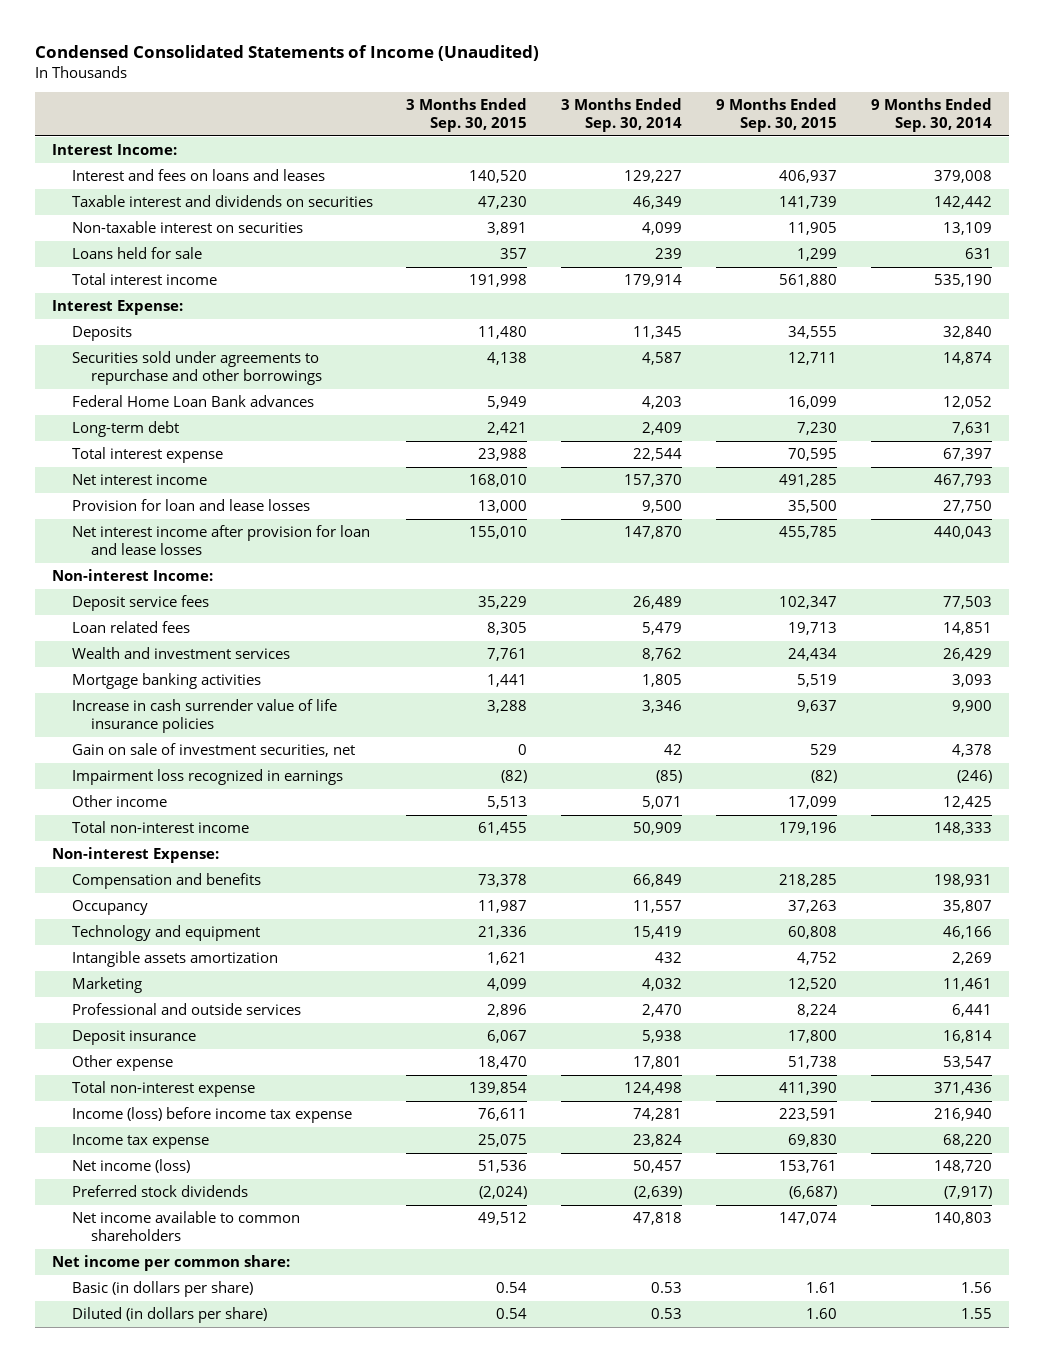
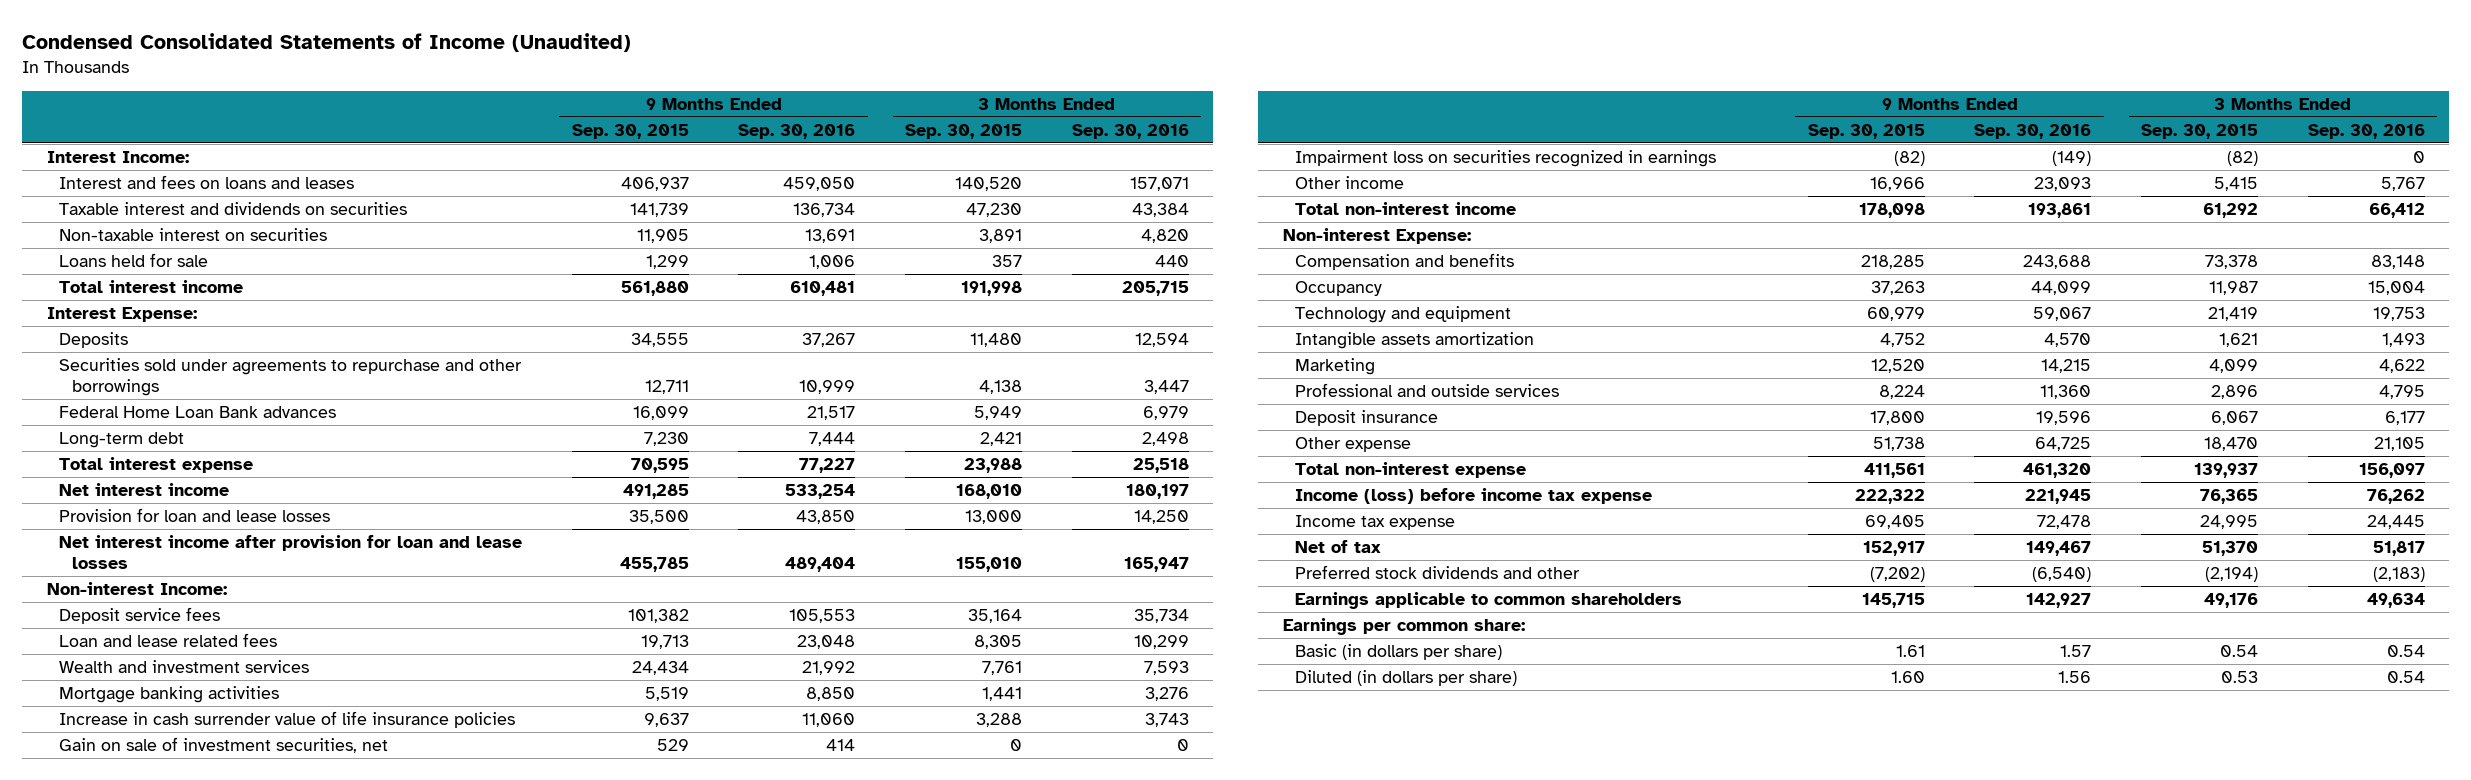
- | 3 Months Ended Sep. 30, 2015 | 3 Months Ended Sep. 30, 2014 | 9 Months Ended Sep. 30, 2015 | 9 Months Ended Sep. 30, 2014
+ | 9 Months Ended Sep. 30, 2015 | 9 Months Ended Sep. 30, 2016 | 3 Months Ended Sep. 30, 2015 | 3 Months Ended Sep. 30, 2016
- Deposit service fees | 35,229 | 26,489 | 102,347 | 77,503
- Loan related fees | 8,305 | 5,479 | 19,713 | 14,851
+ Deposit service fees | 101,382 | 105,553 | 35,164 | 35,734
+ Loan and lease related fees | 19,713 | 23,048 | 8,305 | 10,299
- Impairment loss recognized in earnings | (82) | (85) | (82) | (246)
- Other income | 5,513 | 5,071 | 17,099 | 12,425
- Total non-interest income | 61,455 | 50,909 | 179,196 | 148,333
+ Impairment loss on securities recognized in earnings | (82) | (149) | (82) | 0
+ Other income | 16,966 | 23,093 | 5,415 | 5,767
+ Total non-interest income | 178,098 | 193,861 | 61,292 | 66,412
- Technology and equipment | 21,336 | 15,419 | 60,808 | 46,166
+ Technology and equipment | 60,979 | 59,067 | 21,419 | 19,753
- Total non-interest expense | 139,854 | 124,498 | 411,390 | 371,436
- Income (loss) before income tax expense | 76,611 | 74,281 | 223,591 | 216,940
- Income tax expense | 25,075 | 23,824 | 69,830 | 68,220
- Net income (loss) | 51,536 | 50,457 | 153,761 | 148,720
- Preferred stock dividends | (2,024) | (2,639) | (6,687) | (7,917)
- Net income available to common shareholders | 49,512 | 47,818 | 147,074 | 140,803
- Net income per common share:
+ Total non-interest expense | 411,561 | 461,320 | 139,937 | 156,097
+ Income (loss) before income tax expense | 222,322 | 221,945 | 76,365 | 76,262
+ Income tax expense | 69,405 | 72,478 | 24,995 | 24,445
+ Net of tax | 152,917 | 149,467 | 51,370 | 51,817
+ Preferred stock dividends and other | (7,202) | (6,540) | (2,194) | (2,183)
+ Earnings applicable to common shareholders | 145,715 | 142,927 | 49,176 | 49,634
+ Earnings per common share:
- Diluted (in dollars per share) | 0.54 | 0.53 | 1.60 | 1.55
+ Diluted (in dollars per share) | 1.60 | 1.56 | 0.53 | 0.54

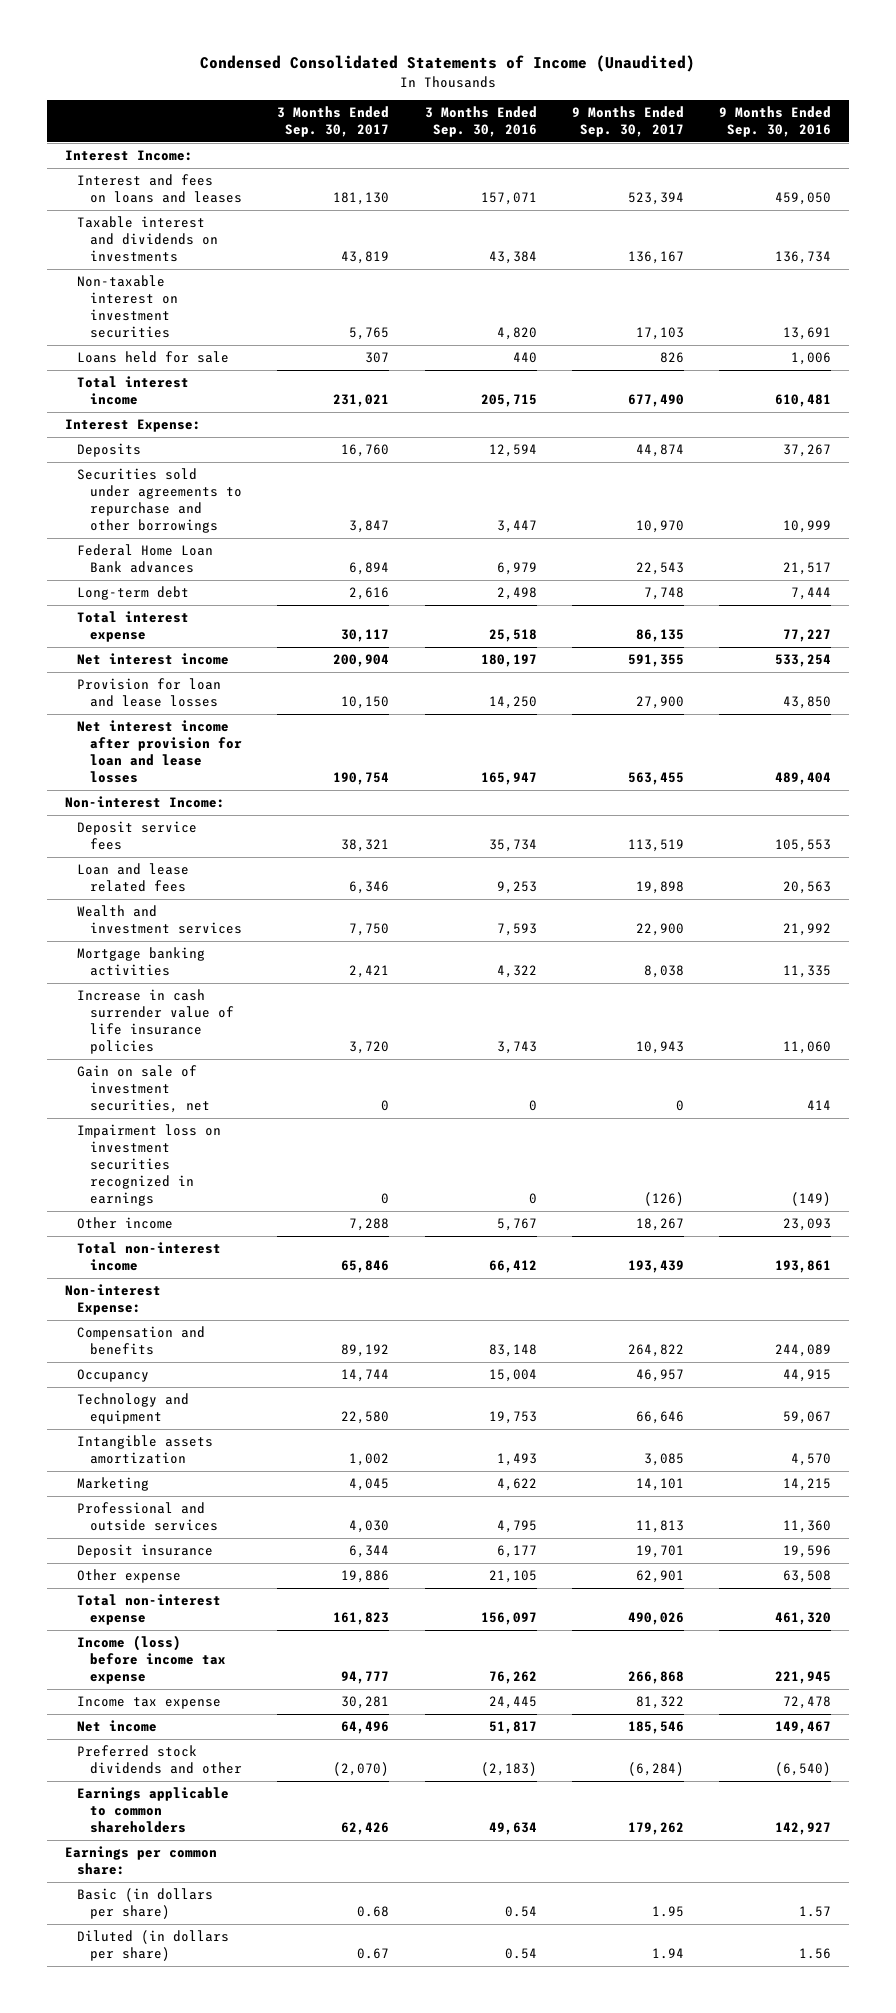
- | 9 Months Ended Sep. 30, 2015 | 9 Months Ended Sep. 30, 2016 | 3 Months Ended Sep. 30, 2015 | 3 Months Ended Sep. 30, 2016
+ | 3 Months Ended Sep. 30, 2017 | 3 Months Ended Sep. 30, 2016 | 9 Months Ended Sep. 30, 2017 | 9 Months Ended Sep. 30, 2016
- Taxable interest and dividends on securities | 141,739 | 136,734 | 47,230 | 43,384
- Non-taxable interest on securities | 11,905 | 13,691 | 3,891 | 4,820
+ Taxable interest and dividends on investments | 43,819 | 43,384 | 136,167 | 136,734
+ Non-taxable interest on investment securities | 5,765 | 4,820 | 17,103 | 13,691
- Loan and lease related fees | 19,713 | 23,048 | 8,305 | 10,299
+ Loan and lease related fees | 6,346 | 9,253 | 19,898 | 20,563
- Mortgage banking activities | 5,519 | 8,850 | 1,441 | 3,276
+ Mortgage banking activities | 2,421 | 4,322 | 8,038 | 11,335
- Impairment loss on securities recognized in earnings | (82) | (149) | (82) | 0
+ Impairment loss on investment securities recognized in earnings | 0 | 0 | (126) | (149)
- Compensation and benefits | 218,285 | 243,688 | 73,378 | 83,148
- Occupancy | 37,263 | 44,099 | 11,987 | 15,004
+ Compensation and benefits | 89,192 | 83,148 | 264,822 | 244,089
+ Occupancy | 14,744 | 15,004 | 46,957 | 44,915
- Other expense | 51,738 | 64,725 | 18,470 | 21,105
+ Other expense | 19,886 | 21,105 | 62,901 | 63,508
- Net of tax | 152,917 | 149,467 | 51,370 | 51,817
+ Net income | 64,496 | 51,817 | 185,546 | 149,467

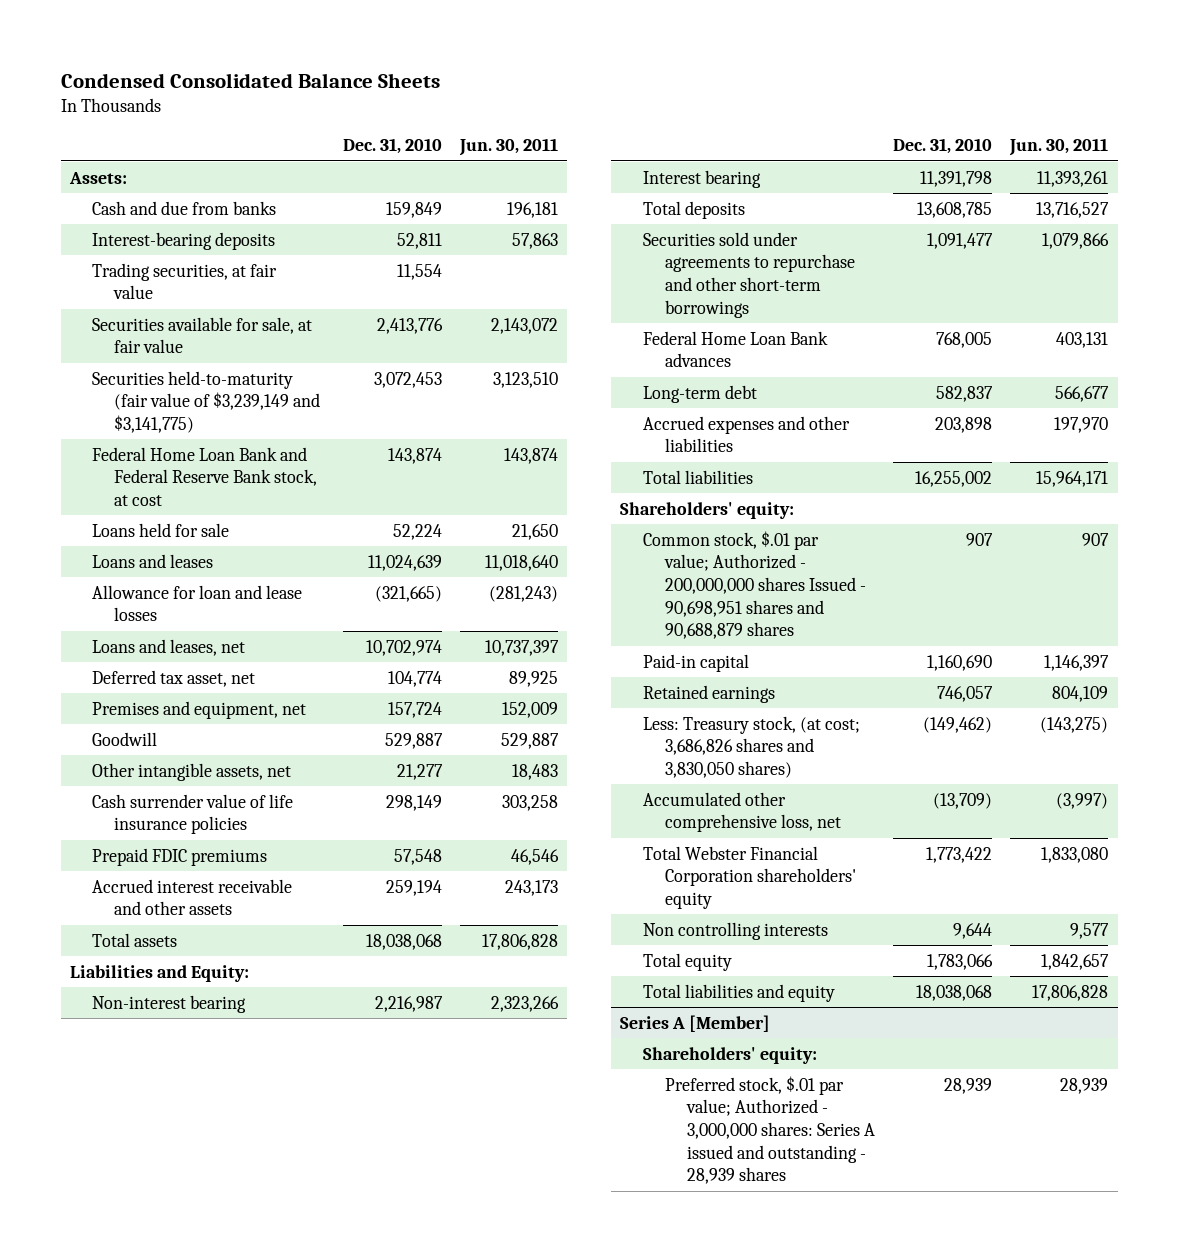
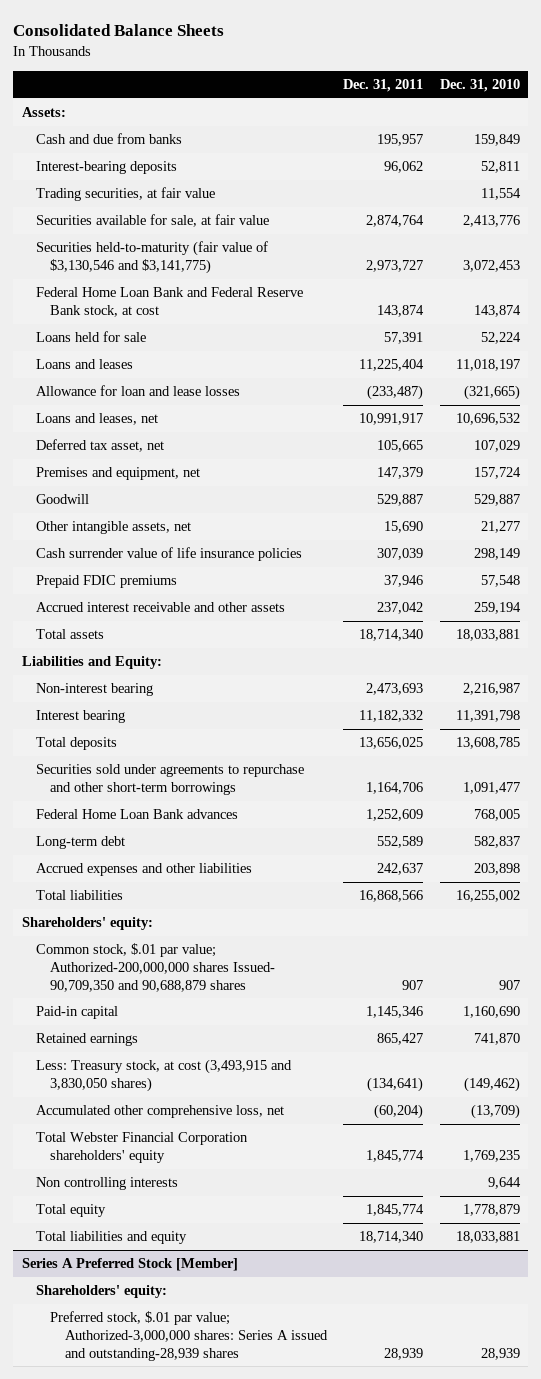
- Condensed Consolidated Balance Sheets
+ Consolidated Balance Sheets
- | Dec. 31, 2010 | Jun. 30, 2011
+ | Dec. 31, 2011 | Dec. 31, 2010
- Securities held-to-maturity (fair value of $3,239,149 and $3,141,775) | 3,072,453 | 3,123,510
+ Securities held-to-maturity (fair value of $3,130,546 and $3,141,775) | 2,973,727 | 3,072,453
- Loans and leases | 11,024,639 | 11,018,640
+ Loans and leases | 11,225,404 | 11,018,197
- Loans and leases, net | 10,702,974 | 10,737,397
- Deferred tax asset, net | 104,774 | 89,925
+ Loans and leases, net | 10,991,917 | 10,696,532
+ Deferred tax asset, net | 105,665 | 107,029
- Total assets | 18,038,068 | 17,806,828
+ Total assets | 18,714,340 | 18,033,881
- Common stock, $.01 par value; Authorized - 200,000,000 shares Issued - 90,698,951 shares and 90,688,879 shares | 907 | 907
+ Common stock, $.01 par value; Authorized-200,000,000 shares Issued- 90,709,350 and 90,688,879 shares | 907 | 907
- Retained earnings | 746,057 | 804,109
- Less: Treasury stock, (at cost; 3,686,826 shares and 3,830,050 shares) | (149,462) | (143,275)
+ Retained earnings | 865,427 | 741,870
+ Less: Treasury stock, at cost (3,493,915 and 3,830,050 shares) | (134,641) | (149,462)
- Total Webster Financial Corporation shareholders' equity | 1,773,422 | 1,833,080
+ Total Webster Financial Corporation shareholders' equity | 1,845,774 | 1,769,235
- Total equity | 1,783,066 | 1,842,657
- Total liabilities and equity | 18,038,068 | 17,806,828
- Series A [Member]
+ Total equity | 1,845,774 | 1,778,879
+ Total liabilities and equity | 18,714,340 | 18,033,881
+ Series A Preferred Stock [Member]
- Preferred stock, $.01 par value; Authorized - 3,000,000 shares: Series A issued and outstanding - 28,939 shares | 28,939 | 28,939
+ Preferred stock, $.01 par value; Authorized-3,000,000 shares: Series A issued and outstanding-28,939 shares | 28,939 | 28,939

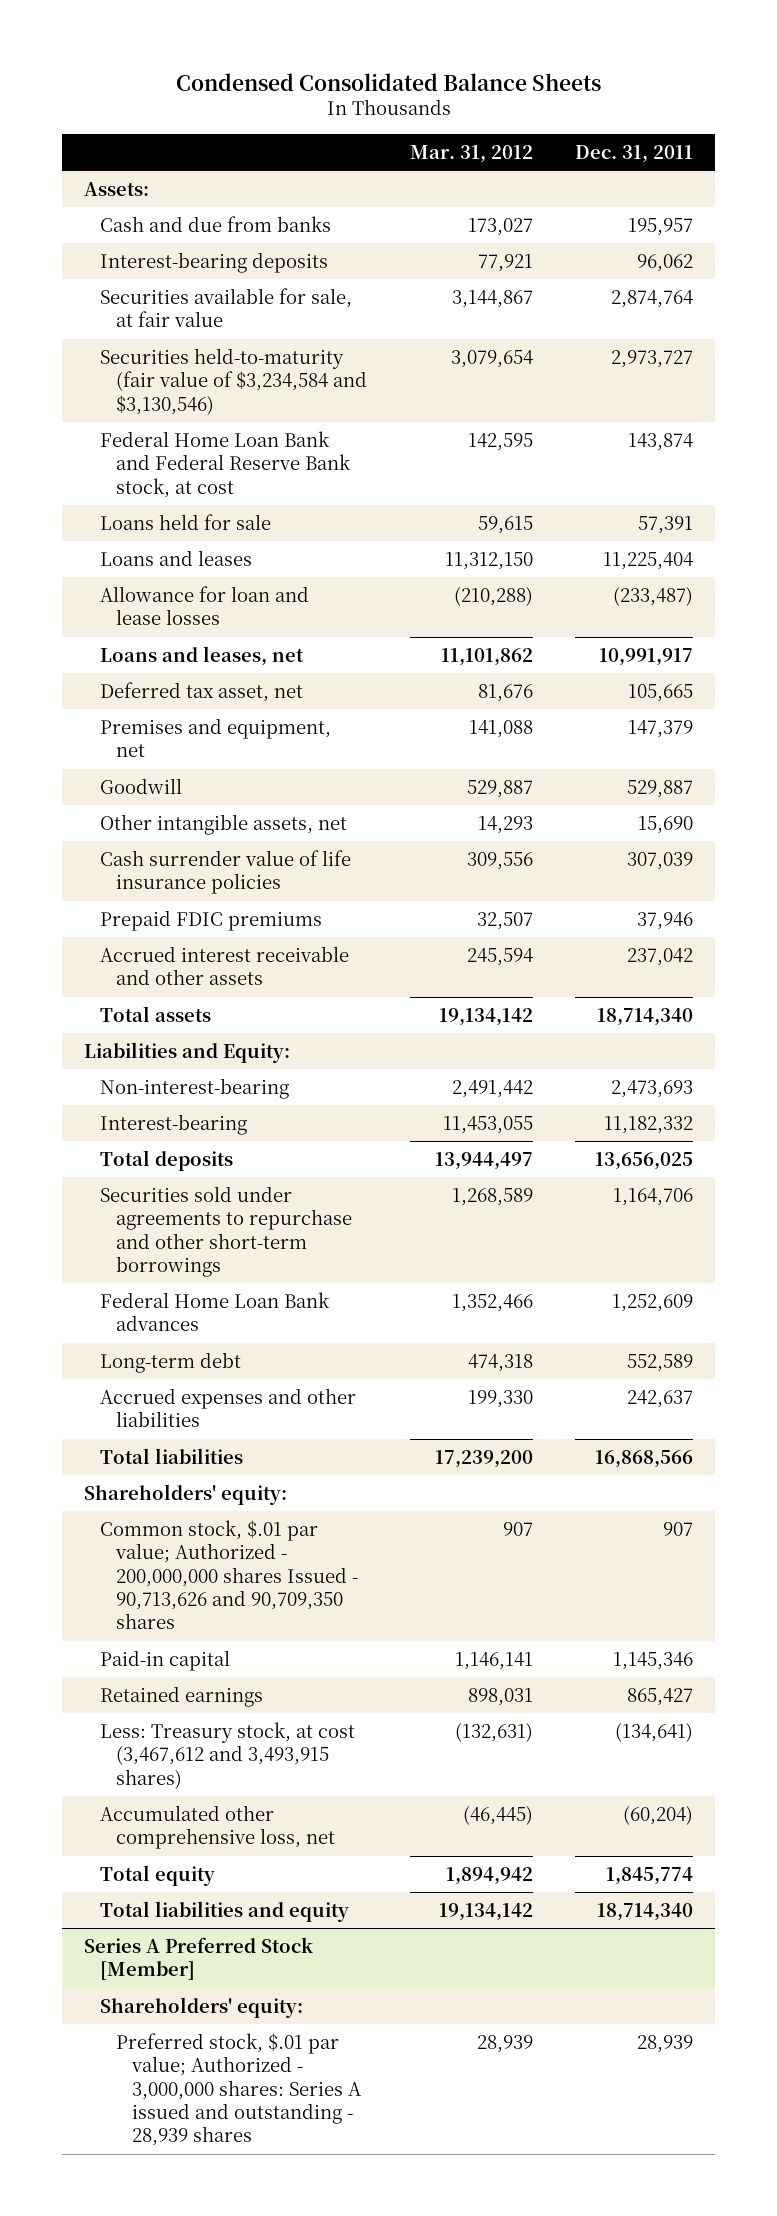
- Consolidated Balance Sheets
+ Condensed Consolidated Balance Sheets
- | Dec. 31, 2011 | Dec. 31, 2010
+ | Mar. 31, 2012 | Dec. 31, 2011
- Trading securities, at fair value | | 11,554
- Securities held-to-maturity (fair value of $3,130,546 and $3,141,775) | 2,973,727 | 3,072,453
+ Securities held-to-maturity (fair value of $3,234,584 and $3,130,546) | 3,079,654 | 2,973,727
- Non-interest bearing | 2,473,693 | 2,216,987
- Interest bearing | 11,182,332 | 11,391,798
+ Non-interest-bearing | 2,491,442 | 2,473,693
+ Interest-bearing | 11,453,055 | 11,182,332
- Common stock, $.01 par value; Authorized-200,000,000 shares Issued- 90,709,350 and 90,688,879 shares | 907 | 907
+ Common stock, $.01 par value; Authorized - 200,000,000 shares Issued - 90,713,626 and 90,709,350 shares | 907 | 907
- Less: Treasury stock, at cost (3,493,915 and 3,830,050 shares) | (134,641) | (149,462)
+ Less: Treasury stock, at cost (3,467,612 and 3,493,915 shares) | (132,631) | (134,641)
- Total Webster Financial Corporation shareholders' equity | 1,845,774 | 1,769,235
- Non controlling interests | | 9,644
@ Series A Preferred Stock [Member]
- Preferred stock, $.01 par value; Authorized-3,000,000 shares: Series A issued and outstanding-28,939 shares | 28,939 | 28,939
+ Preferred stock, $.01 par value; Authorized - 3,000,000 shares: Series A issued and outstanding - 28,939 shares | 28,939 | 28,939

